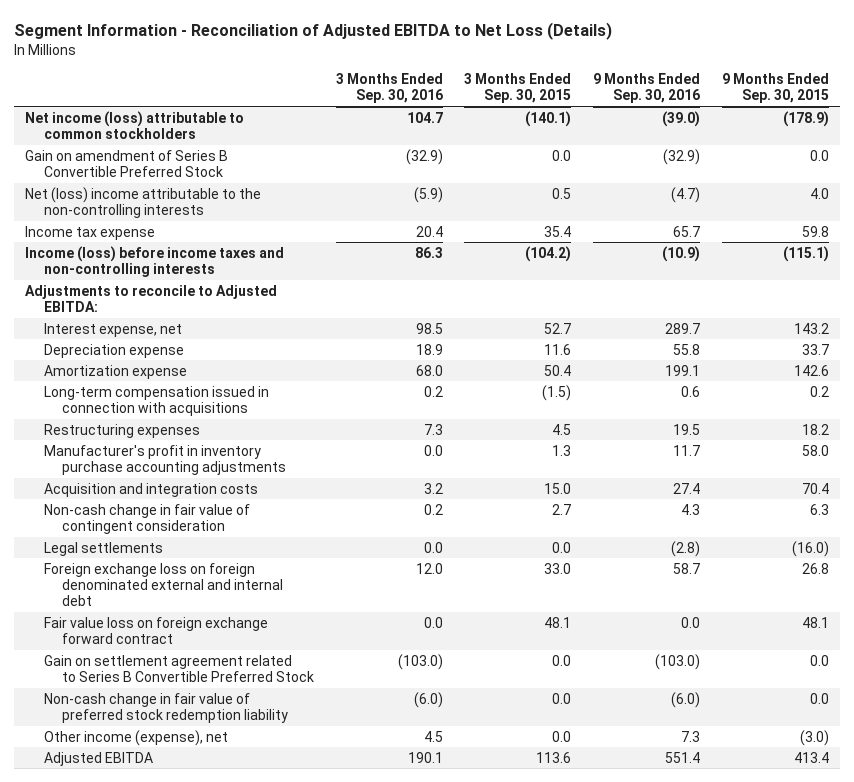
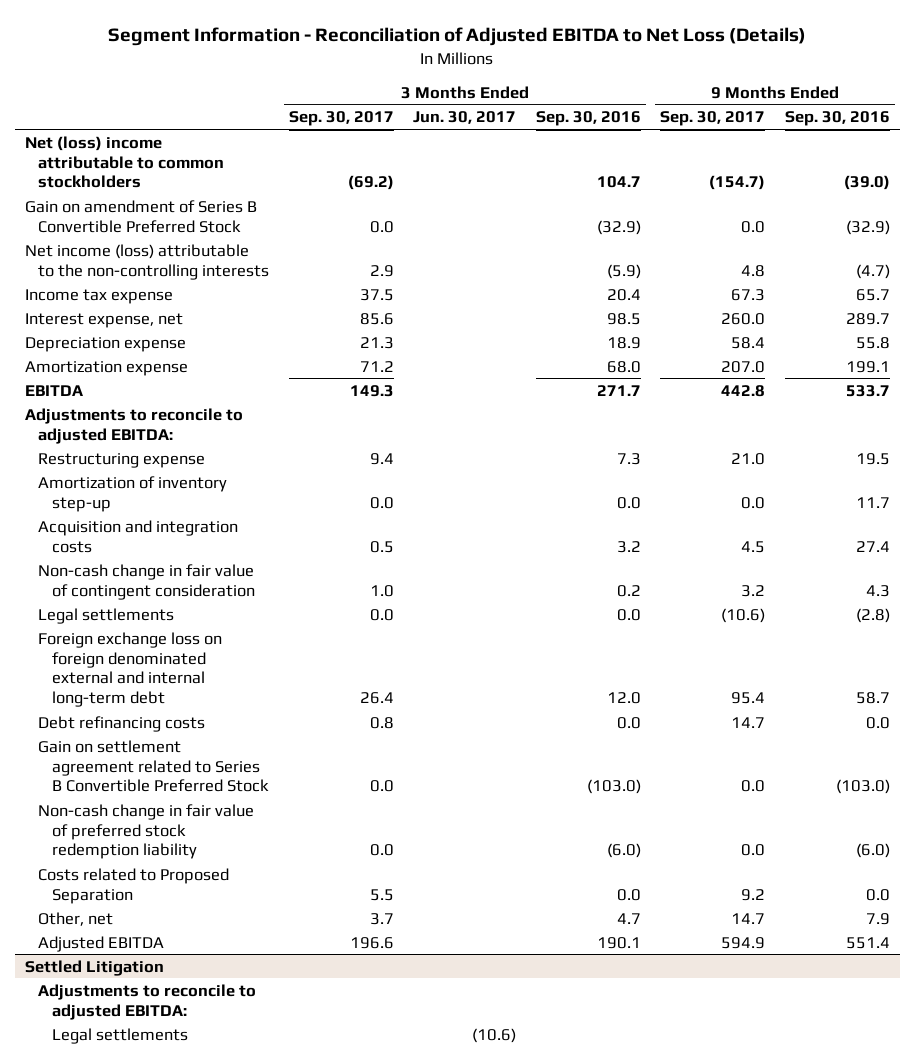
- | 3 Months Ended Sep. 30, 2016 | 3 Months Ended Sep. 30, 2015 | 9 Months Ended Sep. 30, 2016 | 9 Months Ended Sep. 30, 2015
+ | 3 Months Ended Sep. 30, 2017 | 3 Months Ended Jun. 30, 2017 | 3 Months Ended Sep. 30, 2016 | 9 Months Ended Sep. 30, 2017 | 9 Months Ended Sep. 30, 2016
- Net income (loss) attributable to common stockholders | 104.7 | (140.1) | (39.0) | (178.9)
+ Net (loss) income attributable to common stockholders | (69.2) | | 104.7 | (154.7) | (39.0)
- Net (loss) income attributable to the non-controlling interests | (5.9) | 0.5 | (4.7) | 4.0
+ Net income (loss) attributable to the non-controlling interests | 2.9 | | (5.9) | 4.8 | (4.7)
- Income (loss) before income taxes and non-controlling interests | 86.3 | (104.2) | (10.9) | (115.1)
- Adjustments to reconcile to Adjusted EBITDA:
- Long-term compensation issued in connection with acquisitions | 0.2 | (1.5) | 0.6 | 0.2
- Restructuring expenses | 7.3 | 4.5 | 19.5 | 18.2
- Manufacturer's profit in inventory purchase accounting adjustments | 0.0 | 1.3 | 11.7 | 58.0
+ EBITDA | 149.3 | | 271.7 | 442.8 | 533.7
+ Adjustments to reconcile to adjusted EBITDA:
+ Restructuring expense | 9.4 | | 7.3 | 21.0 | 19.5
+ Amortization of inventory step-up | 0.0 | | 0.0 | 0.0 | 11.7
- Foreign exchange loss on foreign denominated external and internal debt | 12.0 | 33.0 | 58.7 | 26.8
- Fair value loss on foreign exchange forward contract | 0.0 | 48.1 | 0.0 | 48.1
+ Foreign exchange loss on foreign denominated external and internal long-term debt | 26.4 | | 12.0 | 95.4 | 58.7
+ Debt refinancing costs | 0.8 | | 0.0 | 14.7 | 0.0
- Other income (expense), net | 4.5 | 0.0 | 7.3 | (3.0)
+ Costs related to Proposed Separation | 5.5 | | 0.0 | 9.2 | 0.0
+ Other, net | 3.7 | | 4.7 | 14.7 | 7.9
+ Settled Litigation
+ Adjustments to reconcile to adjusted EBITDA:
+ Legal settlements | | (10.6) | | |

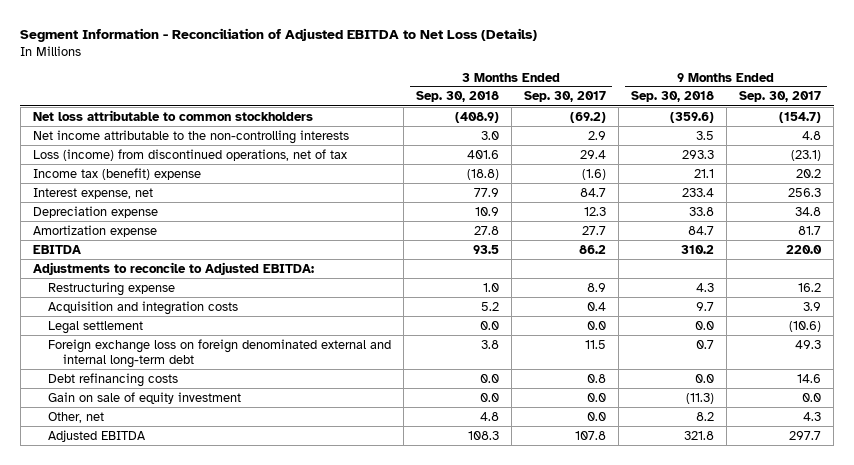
- | 3 Months Ended Sep. 30, 2017 | 3 Months Ended Jun. 30, 2017 | 3 Months Ended Sep. 30, 2016 | 9 Months Ended Sep. 30, 2017 | 9 Months Ended Sep. 30, 2016
+ | 3 Months Ended Sep. 30, 2018 | 3 Months Ended Sep. 30, 2017 | 9 Months Ended Sep. 30, 2018 | 9 Months Ended Sep. 30, 2017
- Net (loss) income attributable to common stockholders | (69.2) | | 104.7 | (154.7) | (39.0)
- Gain on amendment of Series B Convertible Preferred Stock | 0.0 | | (32.9) | 0.0 | (32.9)
- Net income (loss) attributable to the non-controlling interests | 2.9 | | (5.9) | 4.8 | (4.7)
- Income tax expense | 37.5 | | 20.4 | 67.3 | 65.7
- Interest expense, net | 85.6 | | 98.5 | 260.0 | 289.7
- Depreciation expense | 21.3 | | 18.9 | 58.4 | 55.8
- Amortization expense | 71.2 | | 68.0 | 207.0 | 199.1
- EBITDA | 149.3 | | 271.7 | 442.8 | 533.7
- Adjustments to reconcile to adjusted EBITDA:
- Restructuring expense | 9.4 | | 7.3 | 21.0 | 19.5
- Amortization of inventory step-up | 0.0 | | 0.0 | 0.0 | 11.7
- Acquisition and integration costs | 0.5 | | 3.2 | 4.5 | 27.4
- Non-cash change in fair value of contingent consideration | 1.0 | | 0.2 | 3.2 | 4.3
- Legal settlements | 0.0 | | 0.0 | (10.6) | (2.8)
- Foreign exchange loss on foreign denominated external and internal long-term debt | 26.4 | | 12.0 | 95.4 | 58.7
- Debt refinancing costs | 0.8 | | 0.0 | 14.7 | 0.0
- Gain on settlement agreement related to Series B Convertible Preferred Stock | 0.0 | | (103.0) | 0.0 | (103.0)
- Non-cash change in fair value of preferred stock redemption liability | 0.0 | | (6.0) | 0.0 | (6.0)
- Costs related to Proposed Separation | 5.5 | | 0.0 | 9.2 | 0.0
- Other, net | 3.7 | | 4.7 | 14.7 | 7.9
- Adjusted EBITDA | 196.6 | | 190.1 | 594.9 | 551.4
- Settled Litigation
- Adjustments to reconcile to adjusted EBITDA:
- Legal settlements | | (10.6) | | |
+ Net loss attributable to common stockholders | (408.9) | (69.2) | (359.6) | (154.7)
+ Net income attributable to the non-controlling interests | 3.0 | 2.9 | 3.5 | 4.8
+ Loss (income) from discontinued operations, net of tax | 401.6 | 29.4 | 293.3 | (23.1)
+ Income tax (benefit) expense | (18.8) | (1.6) | 21.1 | 20.2
+ Interest expense, net | 77.9 | 84.7 | 233.4 | 256.3
+ Depreciation expense | 10.9 | 12.3 | 33.8 | 34.8
+ Amortization expense | 27.8 | 27.7 | 84.7 | 81.7
+ EBITDA | 93.5 | 86.2 | 310.2 | 220.0
+ Adjustments to reconcile to Adjusted EBITDA:
+ Restructuring expense | 1.0 | 8.9 | 4.3 | 16.2
+ Acquisition and integration costs | 5.2 | 0.4 | 9.7 | 3.9
+ Legal settlement | 0.0 | 0.0 | 0.0 | (10.6)
+ Foreign exchange loss on foreign denominated external and internal long-term debt | 3.8 | 11.5 | 0.7 | 49.3
+ Debt refinancing costs | 0.0 | 0.8 | 0.0 | 14.6
+ Gain on sale of equity investment | 0.0 | 0.0 | (11.3) | 0.0
+ Other, net | 4.8 | 0.0 | 8.2 | 4.3
+ Adjusted EBITDA | 108.3 | 107.8 | 321.8 | 297.7

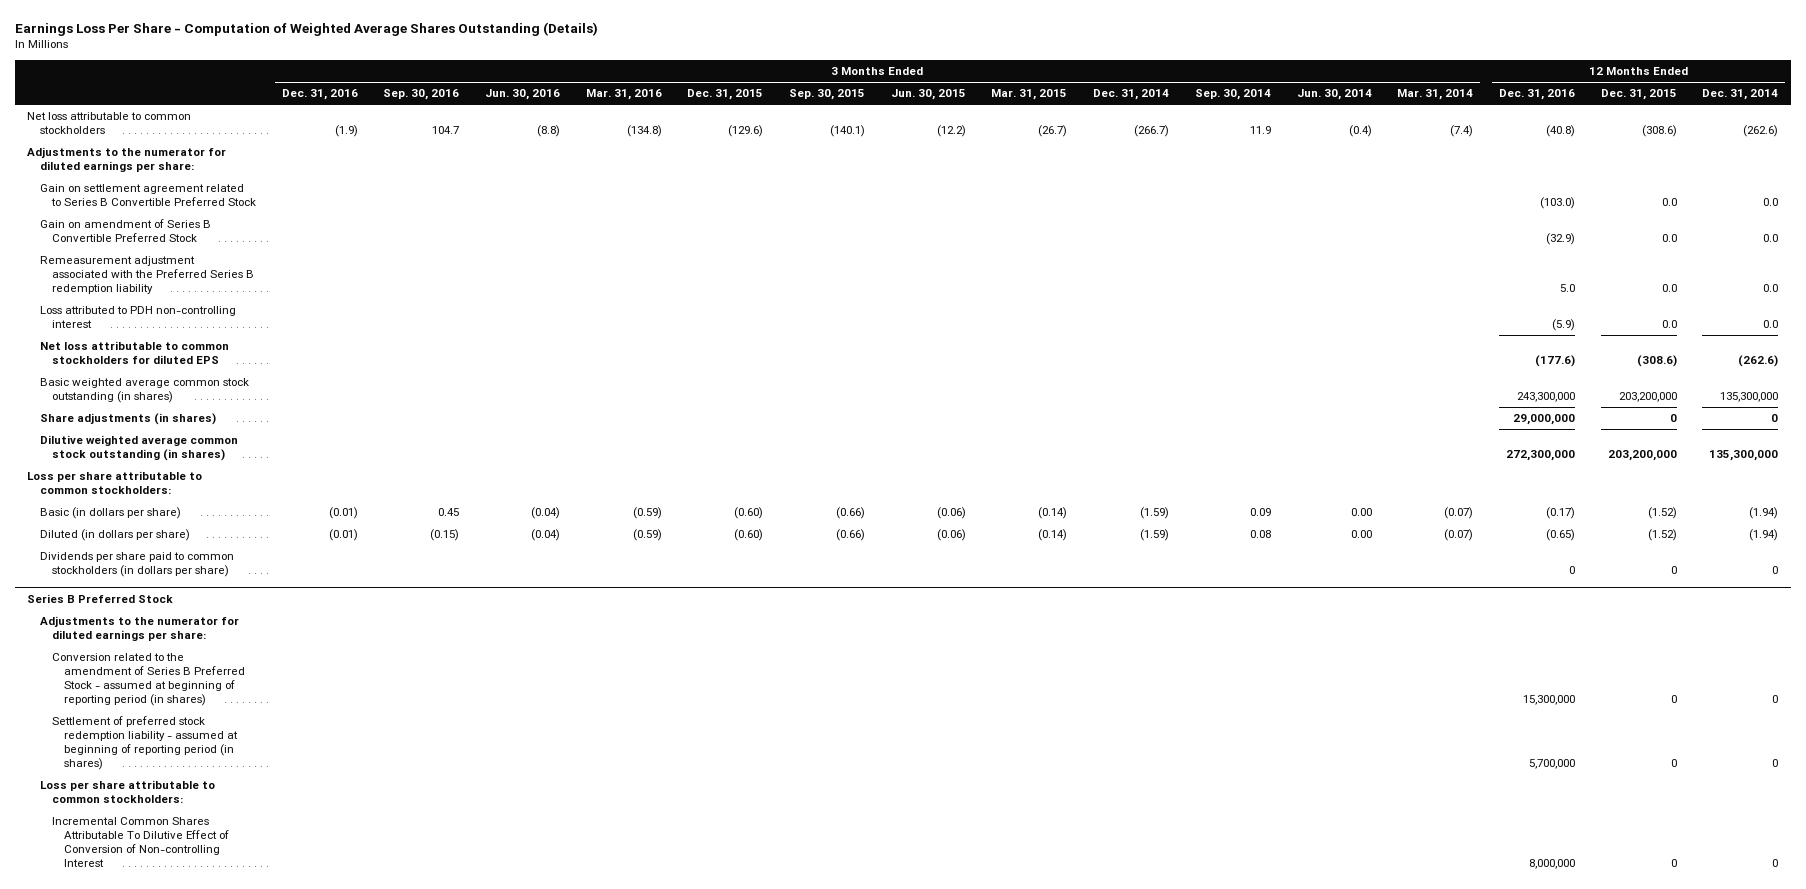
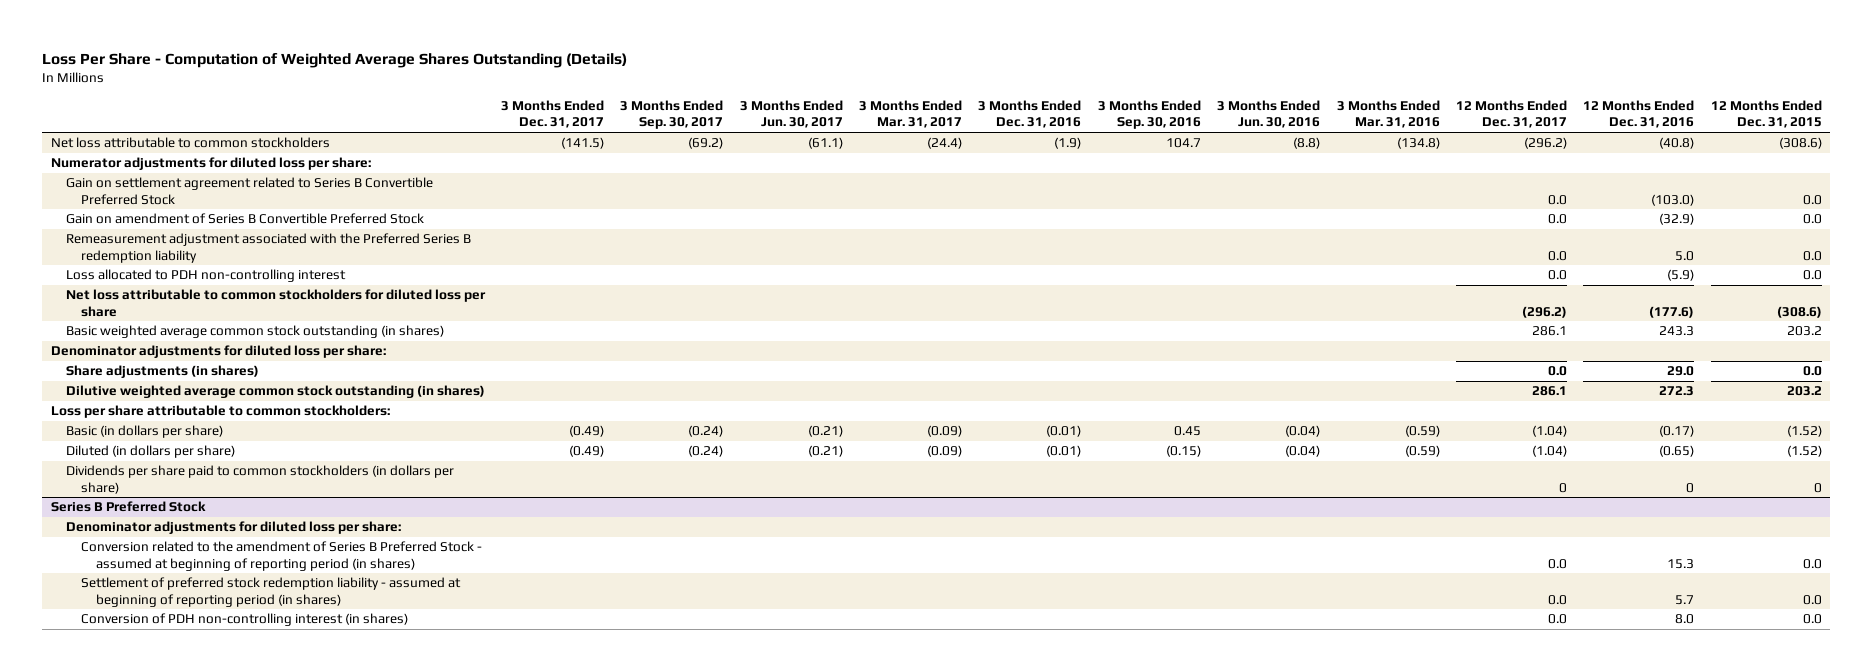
- Earnings Loss Per Share - Computation of Weighted Average Shares Outstanding (Details)
+ Loss Per Share - Computation of Weighted Average Shares Outstanding (Details)
- | 3 Months Ended Dec. 31, 2016 | 3 Months Ended Sep. 30, 2016 | 3 Months Ended Jun. 30, 2016 | 3 Months Ended Mar. 31, 2016 | 3 Months Ended Dec. 31, 2015 | 3 Months Ended Sep. 30, 2015 | 3 Months Ended Jun. 30, 2015 | 3 Months Ended Mar. 31, 2015 | 3 Months Ended Dec. 31, 2014 | 3 Months Ended Sep. 30, 2014 | 3 Months Ended Jun. 30, 2014 | 3 Months Ended Mar. 31, 2014 | 12 Months Ended Dec. 31, 2016 | 12 Months Ended Dec. 31, 2015 | 12 Months Ended Dec. 31, 2014
+ | 3 Months Ended Dec. 31, 2017 | 3 Months Ended Sep. 30, 2017 | 3 Months Ended Jun. 30, 2017 | 3 Months Ended Mar. 31, 2017 | 3 Months Ended Dec. 31, 2016 | 3 Months Ended Sep. 30, 2016 | 3 Months Ended Jun. 30, 2016 | 3 Months Ended Mar. 31, 2016 | 12 Months Ended Dec. 31, 2017 | 12 Months Ended Dec. 31, 2016 | 12 Months Ended Dec. 31, 2015
- Adjustments to the numerator for diluted earnings per share:
+ Numerator adjustments for diluted loss per share:
- Loss attributed to PDH non-controlling interest | | | | | | | | | | | | | (5.9) | 0.0 | 0.0
- Net loss attributable to common stockholders for diluted EPS | | | | | | | | | | | | | (177.6) | (308.6) | (262.6)
- Basic weighted average common stock outstanding (in shares) | | | | | | | | | | | | | 243,300,000 | 203,200,000 | 135,300,000
- Share adjustments (in shares) | | | | | | | | | | | | | 29,000,000 | 0 | 0
- Dilutive weighted average common stock outstanding (in shares) | | | | | | | | | | | | | 272,300,000 | 203,200,000 | 135,300,000
+ Loss allocated to PDH non-controlling interest | | | | | | | | | 0.0 | (5.9) | 0.0
+ Net loss attributable to common stockholders for diluted loss per share | | | | | | | | | (296.2) | (177.6) | (308.6)
+ Basic weighted average common stock outstanding (in shares) | | | | | | | | | 286.1 | 243.3 | 203.2
+ Denominator adjustments for diluted loss per share:
+ Share adjustments (in shares) | | | | | | | | | 0.0 | 29.0 | 0.0
+ Dilutive weighted average common stock outstanding (in shares) | | | | | | | | | 286.1 | 272.3 | 203.2
@ Series B Preferred Stock
- Adjustments to the numerator for diluted earnings per share:
- Conversion related to the amendment of Series B Preferred Stock - assumed at beginning of reporting period (in shares) | | | | | | | | | | | | | 15,300,000 | 0 | 0
- Settlement of preferred stock redemption liability - assumed at beginning of reporting period (in shares) | | | | | | | | | | | | | 5,700,000 | 0 | 0
- Loss per share attributable to common stockholders:
- Incremental Common Shares Attributable To Dilutive Effect of Conversion of Non-controlling Interest | | | | | | | | | | | | | 8,000,000 | 0 | 0
+ Denominator adjustments for diluted loss per share:
+ Conversion related to the amendment of Series B Preferred Stock - assumed at beginning of reporting period (in shares) | | | | | | | | | 0.0 | 15.3 | 0.0
+ Settlement of preferred stock redemption liability - assumed at beginning of reporting period (in shares) | | | | | | | | | 0.0 | 5.7 | 0.0
+ Conversion of PDH non-controlling interest (in shares) | | | | | | | | | 0.0 | 8.0 | 0.0

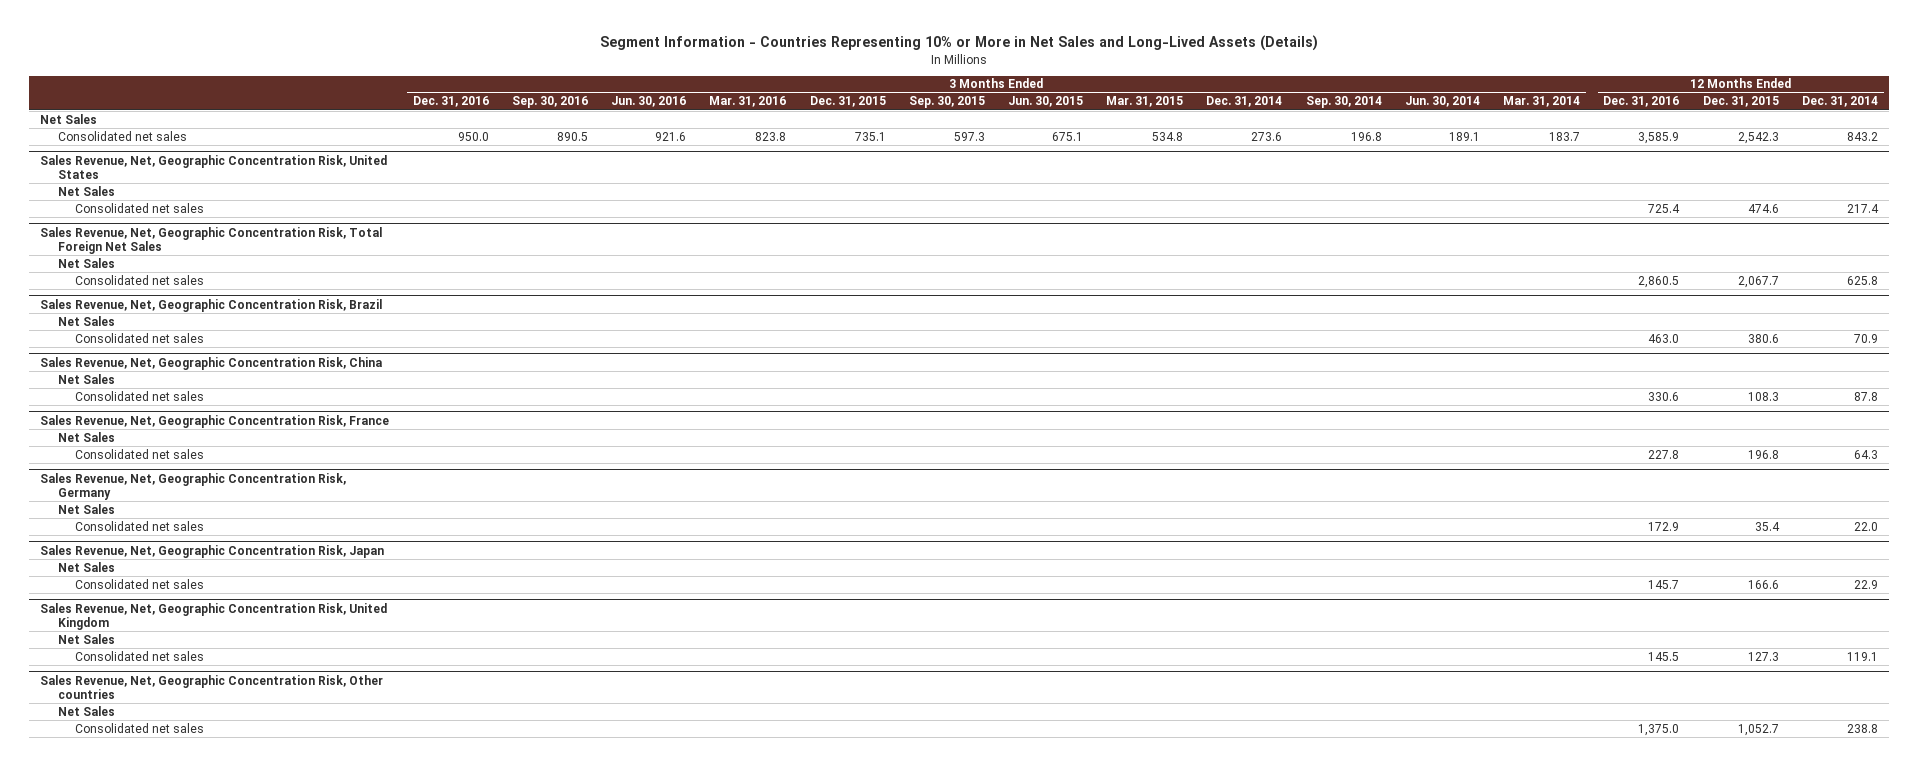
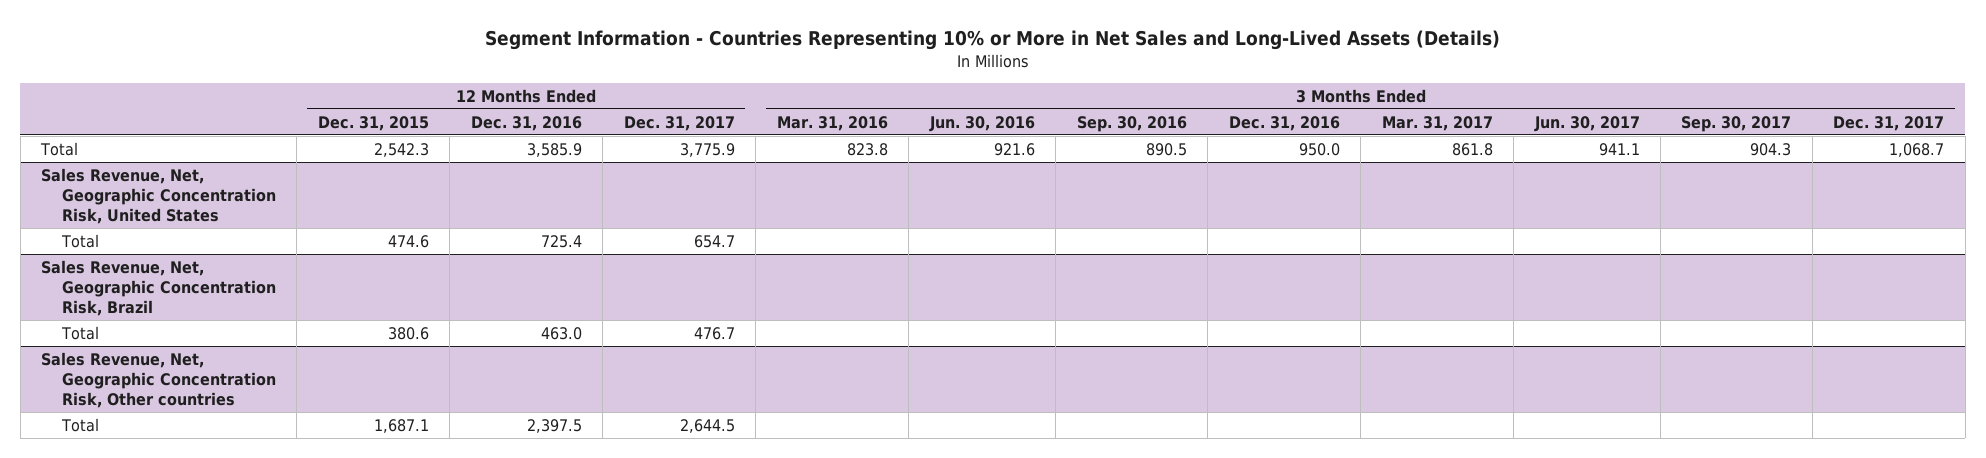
- | 3 Months Ended Dec. 31, 2016 | 3 Months Ended Sep. 30, 2016 | 3 Months Ended Jun. 30, 2016 | 3 Months Ended Mar. 31, 2016 | 3 Months Ended Dec. 31, 2015 | 3 Months Ended Sep. 30, 2015 | 3 Months Ended Jun. 30, 2015 | 3 Months Ended Mar. 31, 2015 | 3 Months Ended Dec. 31, 2014 | 3 Months Ended Sep. 30, 2014 | 3 Months Ended Jun. 30, 2014 | 3 Months Ended Mar. 31, 2014 | 12 Months Ended Dec. 31, 2016 | 12 Months Ended Dec. 31, 2015 | 12 Months Ended Dec. 31, 2014
+ | 12 Months Ended Dec. 31, 2015 | 12 Months Ended Dec. 31, 2016 | 12 Months Ended Dec. 31, 2017 | 3 Months Ended Mar. 31, 2016 | 3 Months Ended Jun. 30, 2016 | 3 Months Ended Sep. 30, 2016 | 3 Months Ended Dec. 31, 2016 | 3 Months Ended Mar. 31, 2017 | 3 Months Ended Jun. 30, 2017 | 3 Months Ended Sep. 30, 2017 | 3 Months Ended Dec. 31, 2017
- Net Sales
- Consolidated net sales | 950.0 | 890.5 | 921.6 | 823.8 | 735.1 | 597.3 | 675.1 | 534.8 | 273.6 | 196.8 | 189.1 | 183.7 | 3,585.9 | 2,542.3 | 843.2
+ Total | 2,542.3 | 3,585.9 | 3,775.9 | 823.8 | 921.6 | 890.5 | 950.0 | 861.8 | 941.1 | 904.3 | 1,068.7
@ Sales Revenue, Net, Geographic Concentration Risk, United States
- Net Sales
- Consolidated net sales | | | | | | | | | | | | | 725.4 | 474.6 | 217.4
- Sales Revenue, Net, Geographic Concentration Risk, Total Foreign Net Sales
- Net Sales
- Consolidated net sales | | | | | | | | | | | | | 2,860.5 | 2,067.7 | 625.8
@ Sales Revenue, Net, Geographic Concentration Risk, United States
+ Total | 474.6 | 725.4 | 654.7 | | | | | | | |
@ Sales Revenue, Net, Geographic Concentration Risk, Brazil
- Net Sales
- Consolidated net sales | | | | | | | | | | | | | 463.0 | 380.6 | 70.9
- Sales Revenue, Net, Geographic Concentration Risk, China
- Net Sales
- Consolidated net sales | | | | | | | | | | | | | 330.6 | 108.3 | 87.8
- Sales Revenue, Net, Geographic Concentration Risk, France
- Net Sales
- Consolidated net sales | | | | | | | | | | | | | 227.8 | 196.8 | 64.3
- Sales Revenue, Net, Geographic Concentration Risk, Germany
- Net Sales
- Consolidated net sales | | | | | | | | | | | | | 172.9 | 35.4 | 22.0
- Sales Revenue, Net, Geographic Concentration Risk, Japan
- Net Sales
- Consolidated net sales | | | | | | | | | | | | | 145.7 | 166.6 | 22.9
- Sales Revenue, Net, Geographic Concentration Risk, United Kingdom
- Net Sales
- Consolidated net sales | | | | | | | | | | | | | 145.5 | 127.3 | 119.1
@ Sales Revenue, Net, Geographic Concentration Risk, Brazil
+ Total | 380.6 | 463.0 | 476.7 | | | | | | | |
@ Sales Revenue, Net, Geographic Concentration Risk, Other countries
- Net Sales
- Consolidated net sales | | | | | | | | | | | | | 1,375.0 | 1,052.7 | 238.8
+ Total | 1,687.1 | 2,397.5 | 2,644.5 | | | | | | | |

